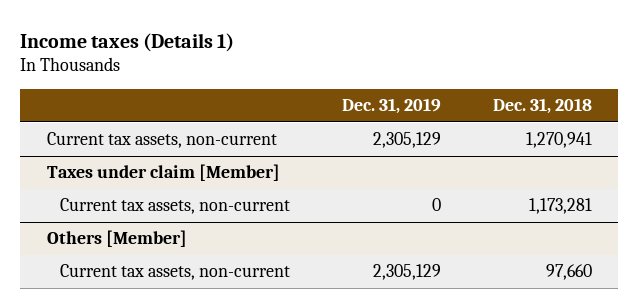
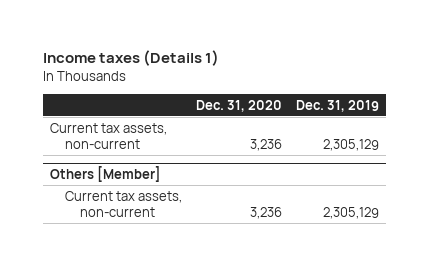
- | Dec. 31, 2019 | Dec. 31, 2018
+ | Dec. 31, 2020 | Dec. 31, 2019
- Taxes under claim [Member]
- Current tax assets, non-current | 0 | 1,173,281

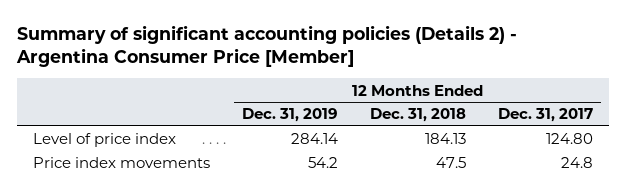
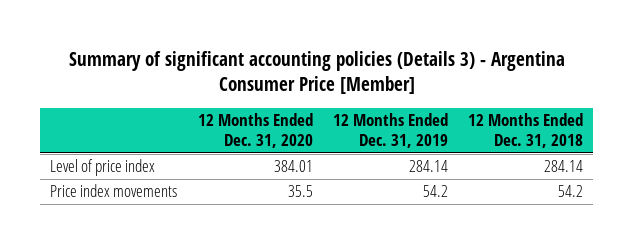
- Summary of significant accounting policies (Details 2) - Argentina Consumer Price [Member]
+ Summary of significant accounting policies (Details 3) - Argentina Consumer Price [Member]
- | 12 Months Ended Dec. 31, 2019 | 12 Months Ended Dec. 31, 2018 | 12 Months Ended Dec. 31, 2017
+ | 12 Months Ended Dec. 31, 2020 | 12 Months Ended Dec. 31, 2019 | 12 Months Ended Dec. 31, 2018
- Level of price index | 284.14 | 184.13 | 124.80
- Price index movements | 54.2 | 47.5 | 24.8
+ Level of price index | 384.01 | 284.14 | 284.14
+ Price index movements | 35.5 | 54.2 | 54.2

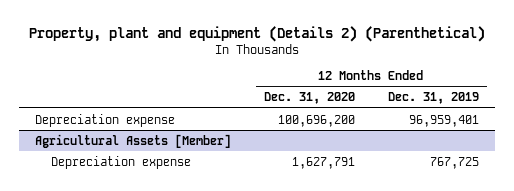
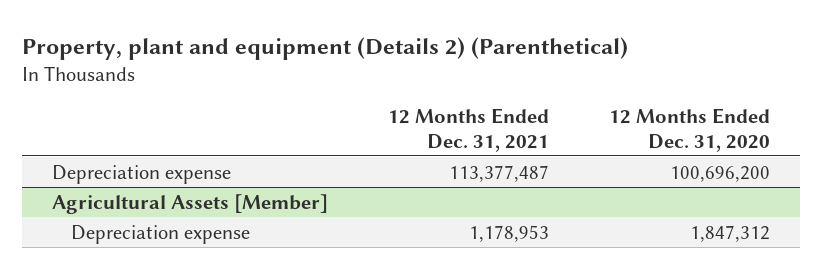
- | 12 Months Ended Dec. 31, 2020 | 12 Months Ended Dec. 31, 2019
+ | 12 Months Ended Dec. 31, 2021 | 12 Months Ended Dec. 31, 2020
@ Agricultural Assets [Member]
- Depreciation expense | 1,627,791 | 767,725
+ Depreciation expense | 1,178,953 | 1,847,312

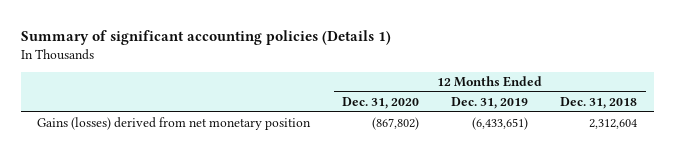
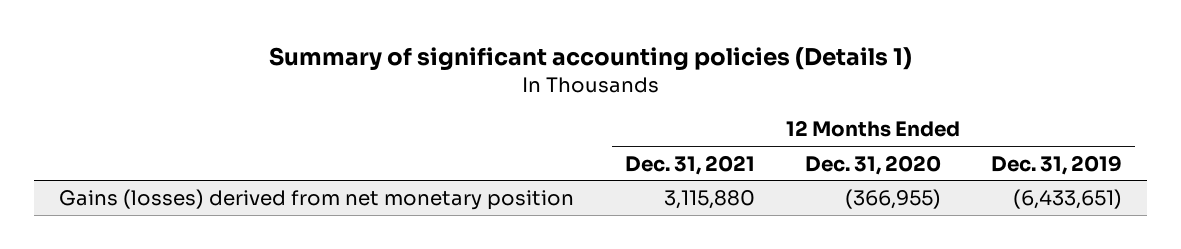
- | 12 Months Ended Dec. 31, 2020 | 12 Months Ended Dec. 31, 2019 | 12 Months Ended Dec. 31, 2018
+ | 12 Months Ended Dec. 31, 2021 | 12 Months Ended Dec. 31, 2020 | 12 Months Ended Dec. 31, 2019
- Gains (losses) derived from net monetary position | (867,802) | (6,433,651) | 2,312,604
+ Gains (losses) derived from net monetary position | 3,115,880 | (366,955) | (6,433,651)

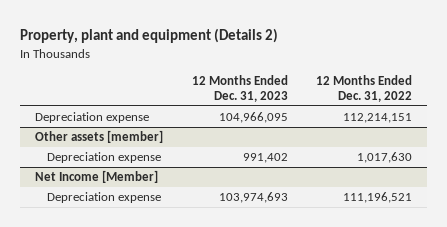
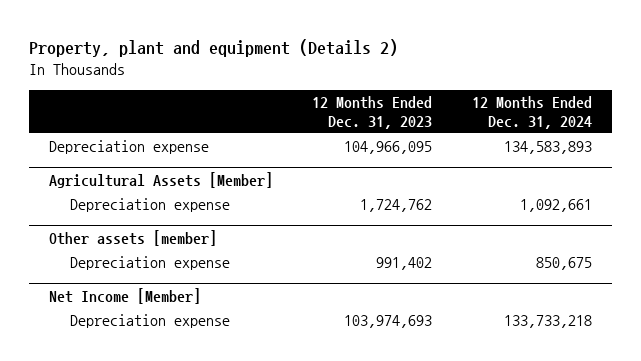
- | 12 Months Ended Dec. 31, 2023 | 12 Months Ended Dec. 31, 2022
+ | 12 Months Ended Dec. 31, 2023 | 12 Months Ended Dec. 31, 2024
+ Agricultural Assets [Member]
+ Depreciation expense | 1,724,762 | 1,092,661

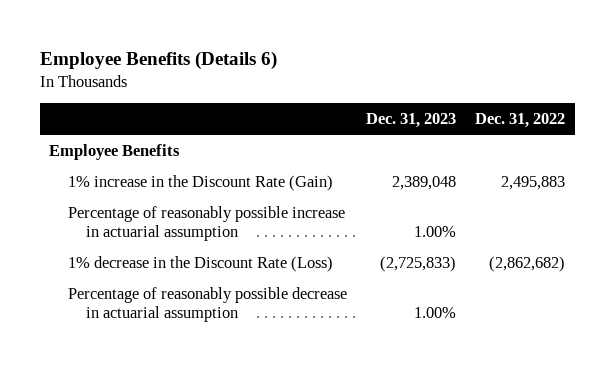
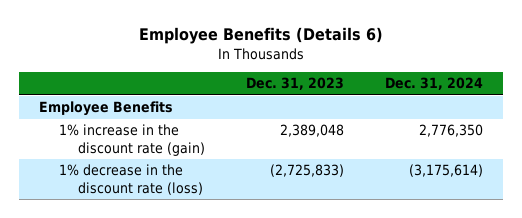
- | Dec. 31, 2023 | Dec. 31, 2022
+ | Dec. 31, 2023 | Dec. 31, 2024
- 1% increase in the Discount Rate (Gain) | 2,389,048 | 2,495,883
- Percentage of reasonably possible increase in actuarial assumption | 1.00% |
- 1% decrease in the Discount Rate (Loss) | (2,725,833) | (2,862,682)
- Percentage of reasonably possible decrease in actuarial assumption | 1.00% |
+ 1% increase in the discount rate (gain) | 2,389,048 | 2,776,350
+ 1% decrease in the discount rate (loss) | (2,725,833) | (3,175,614)

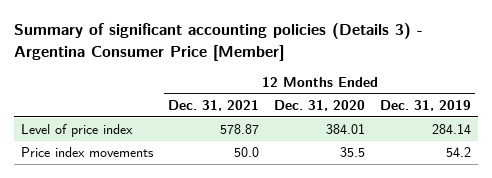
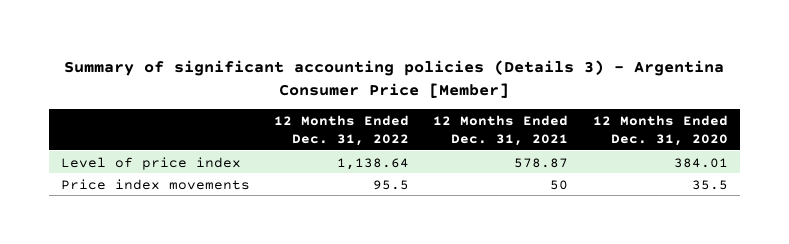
- | 12 Months Ended Dec. 31, 2021 | 12 Months Ended Dec. 31, 2020 | 12 Months Ended Dec. 31, 2019
+ | 12 Months Ended Dec. 31, 2022 | 12 Months Ended Dec. 31, 2021 | 12 Months Ended Dec. 31, 2020
- Price index movements | 50.0 | 35.5 | 54.2
+ Price index movements | 95.5 | 50 | 35.5

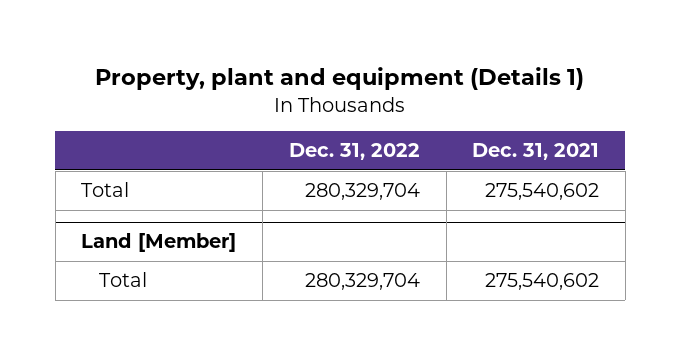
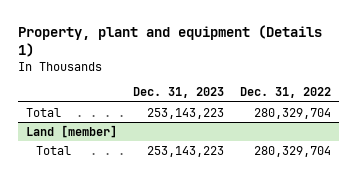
- | Dec. 31, 2022 | Dec. 31, 2021
+ | Dec. 31, 2023 | Dec. 31, 2022
- Land [Member]
+ Land [member]

